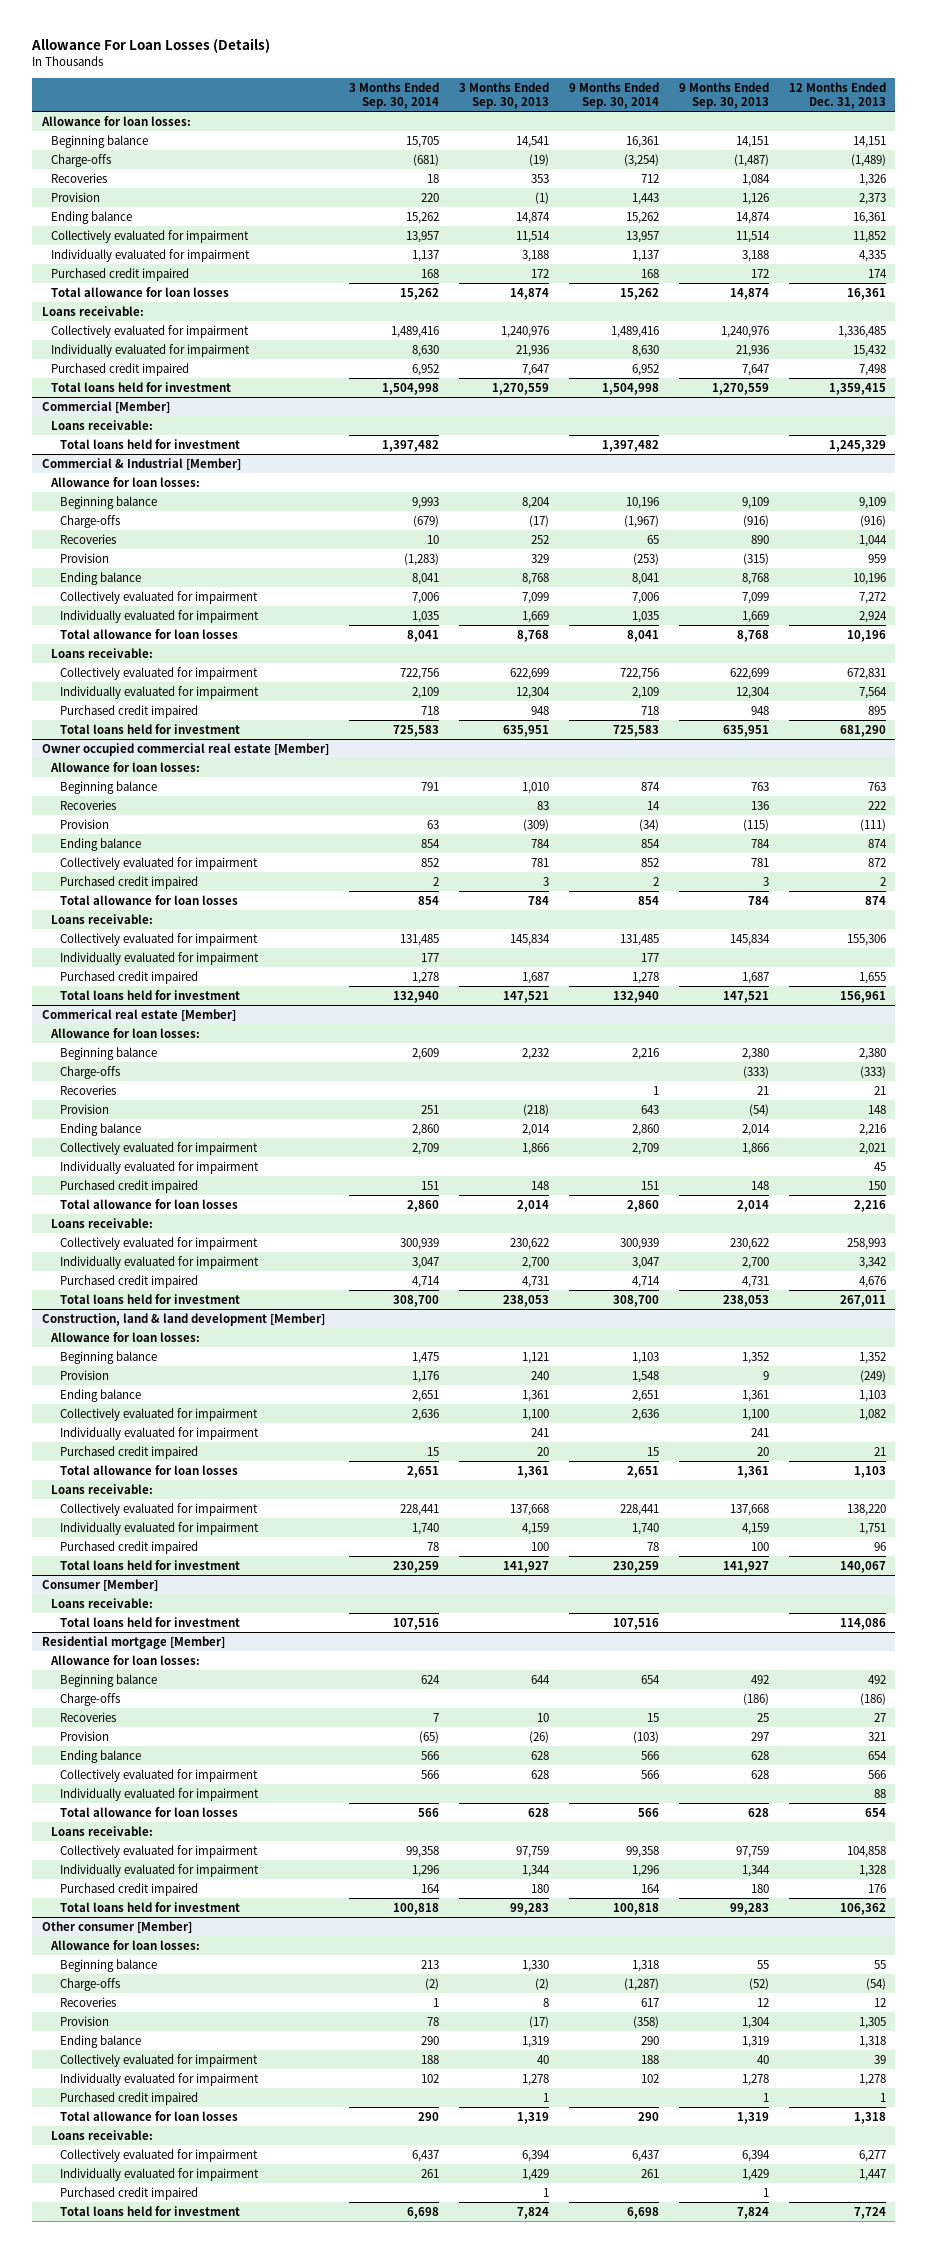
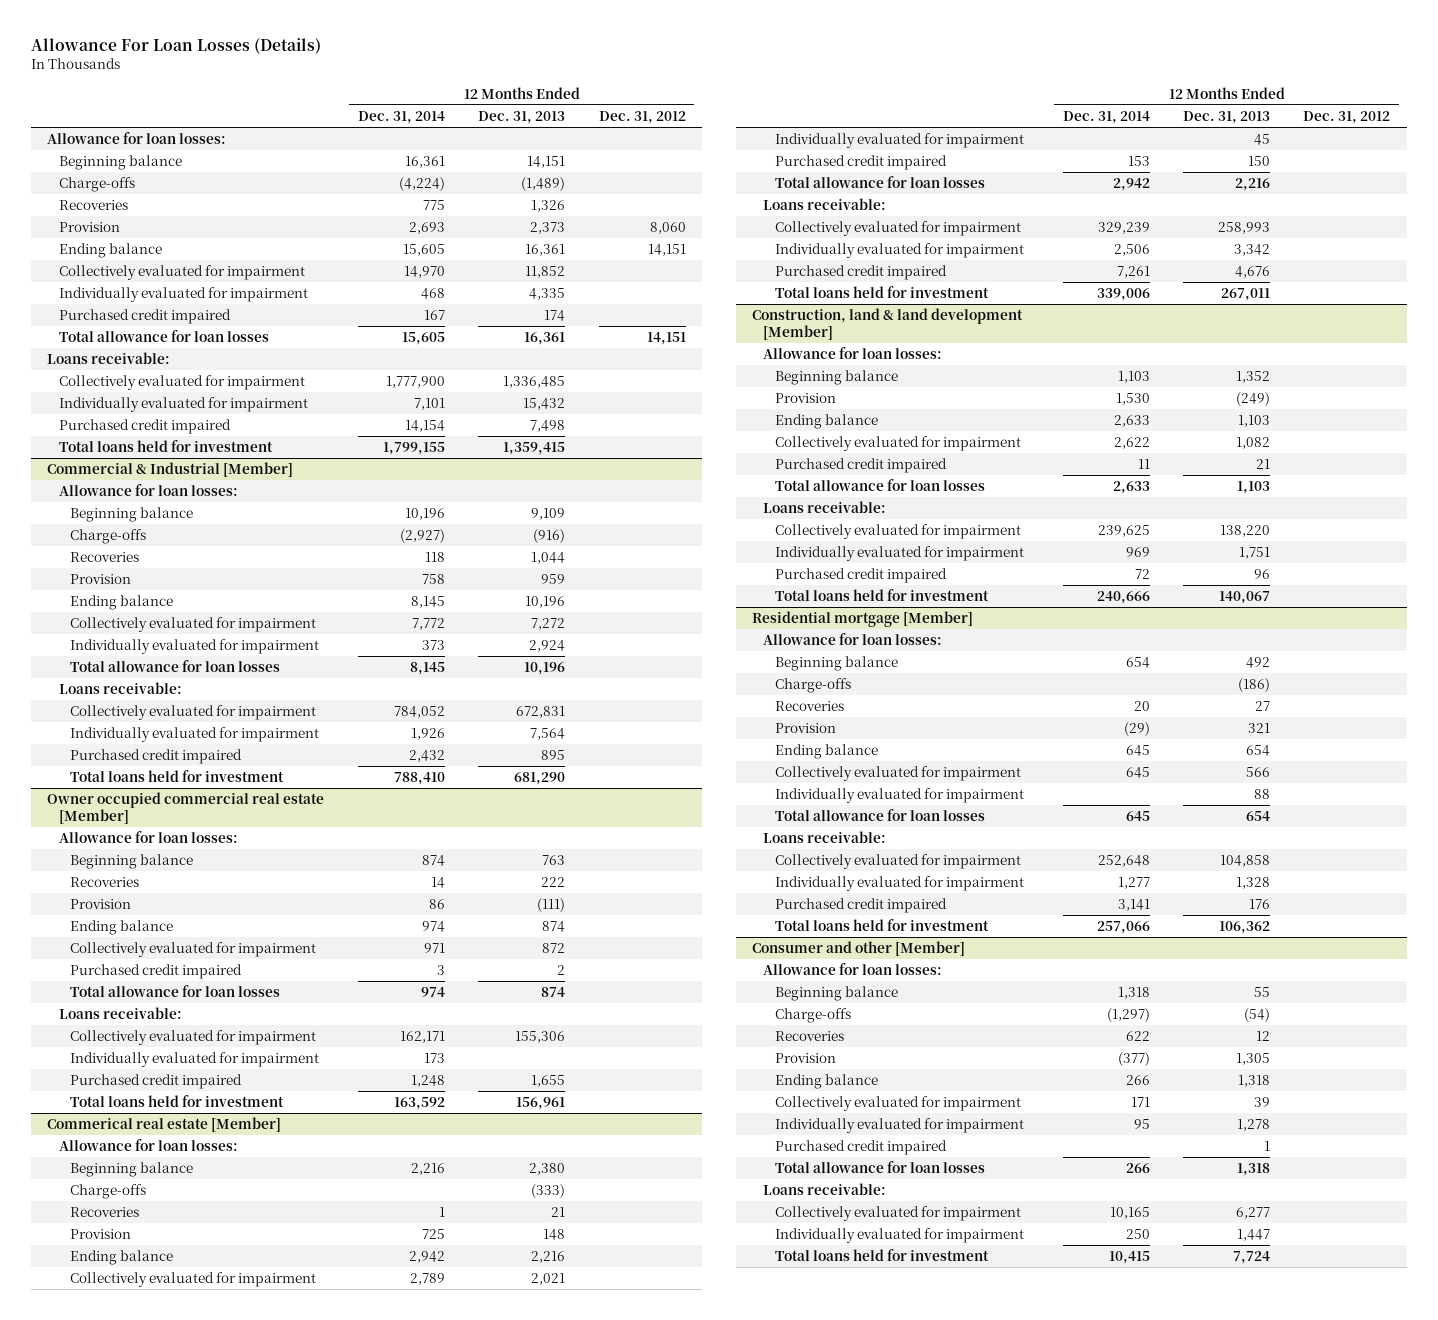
- | 3 Months Ended Sep. 30, 2014 | 3 Months Ended Sep. 30, 2013 | 9 Months Ended Sep. 30, 2014 | 9 Months Ended Sep. 30, 2013 | 12 Months Ended Dec. 31, 2013
+ | 12 Months Ended Dec. 31, 2014 | 12 Months Ended Dec. 31, 2013 | 12 Months Ended Dec. 31, 2012
- Commercial [Member]
- Loans receivable:
- Total loans held for investment | 1,397,482 | | 1,397,482 | | 1,245,329
@ Construction, land & land development [Member]
- Individually evaluated for impairment | | 241 | | 241 |
- Consumer [Member]
- Loans receivable:
- Total loans held for investment | 107,516 | | 107,516 | | 114,086
- Other consumer [Member]
+ Consumer and other [Member]
- Purchased credit impaired | | 1 | | 1 |

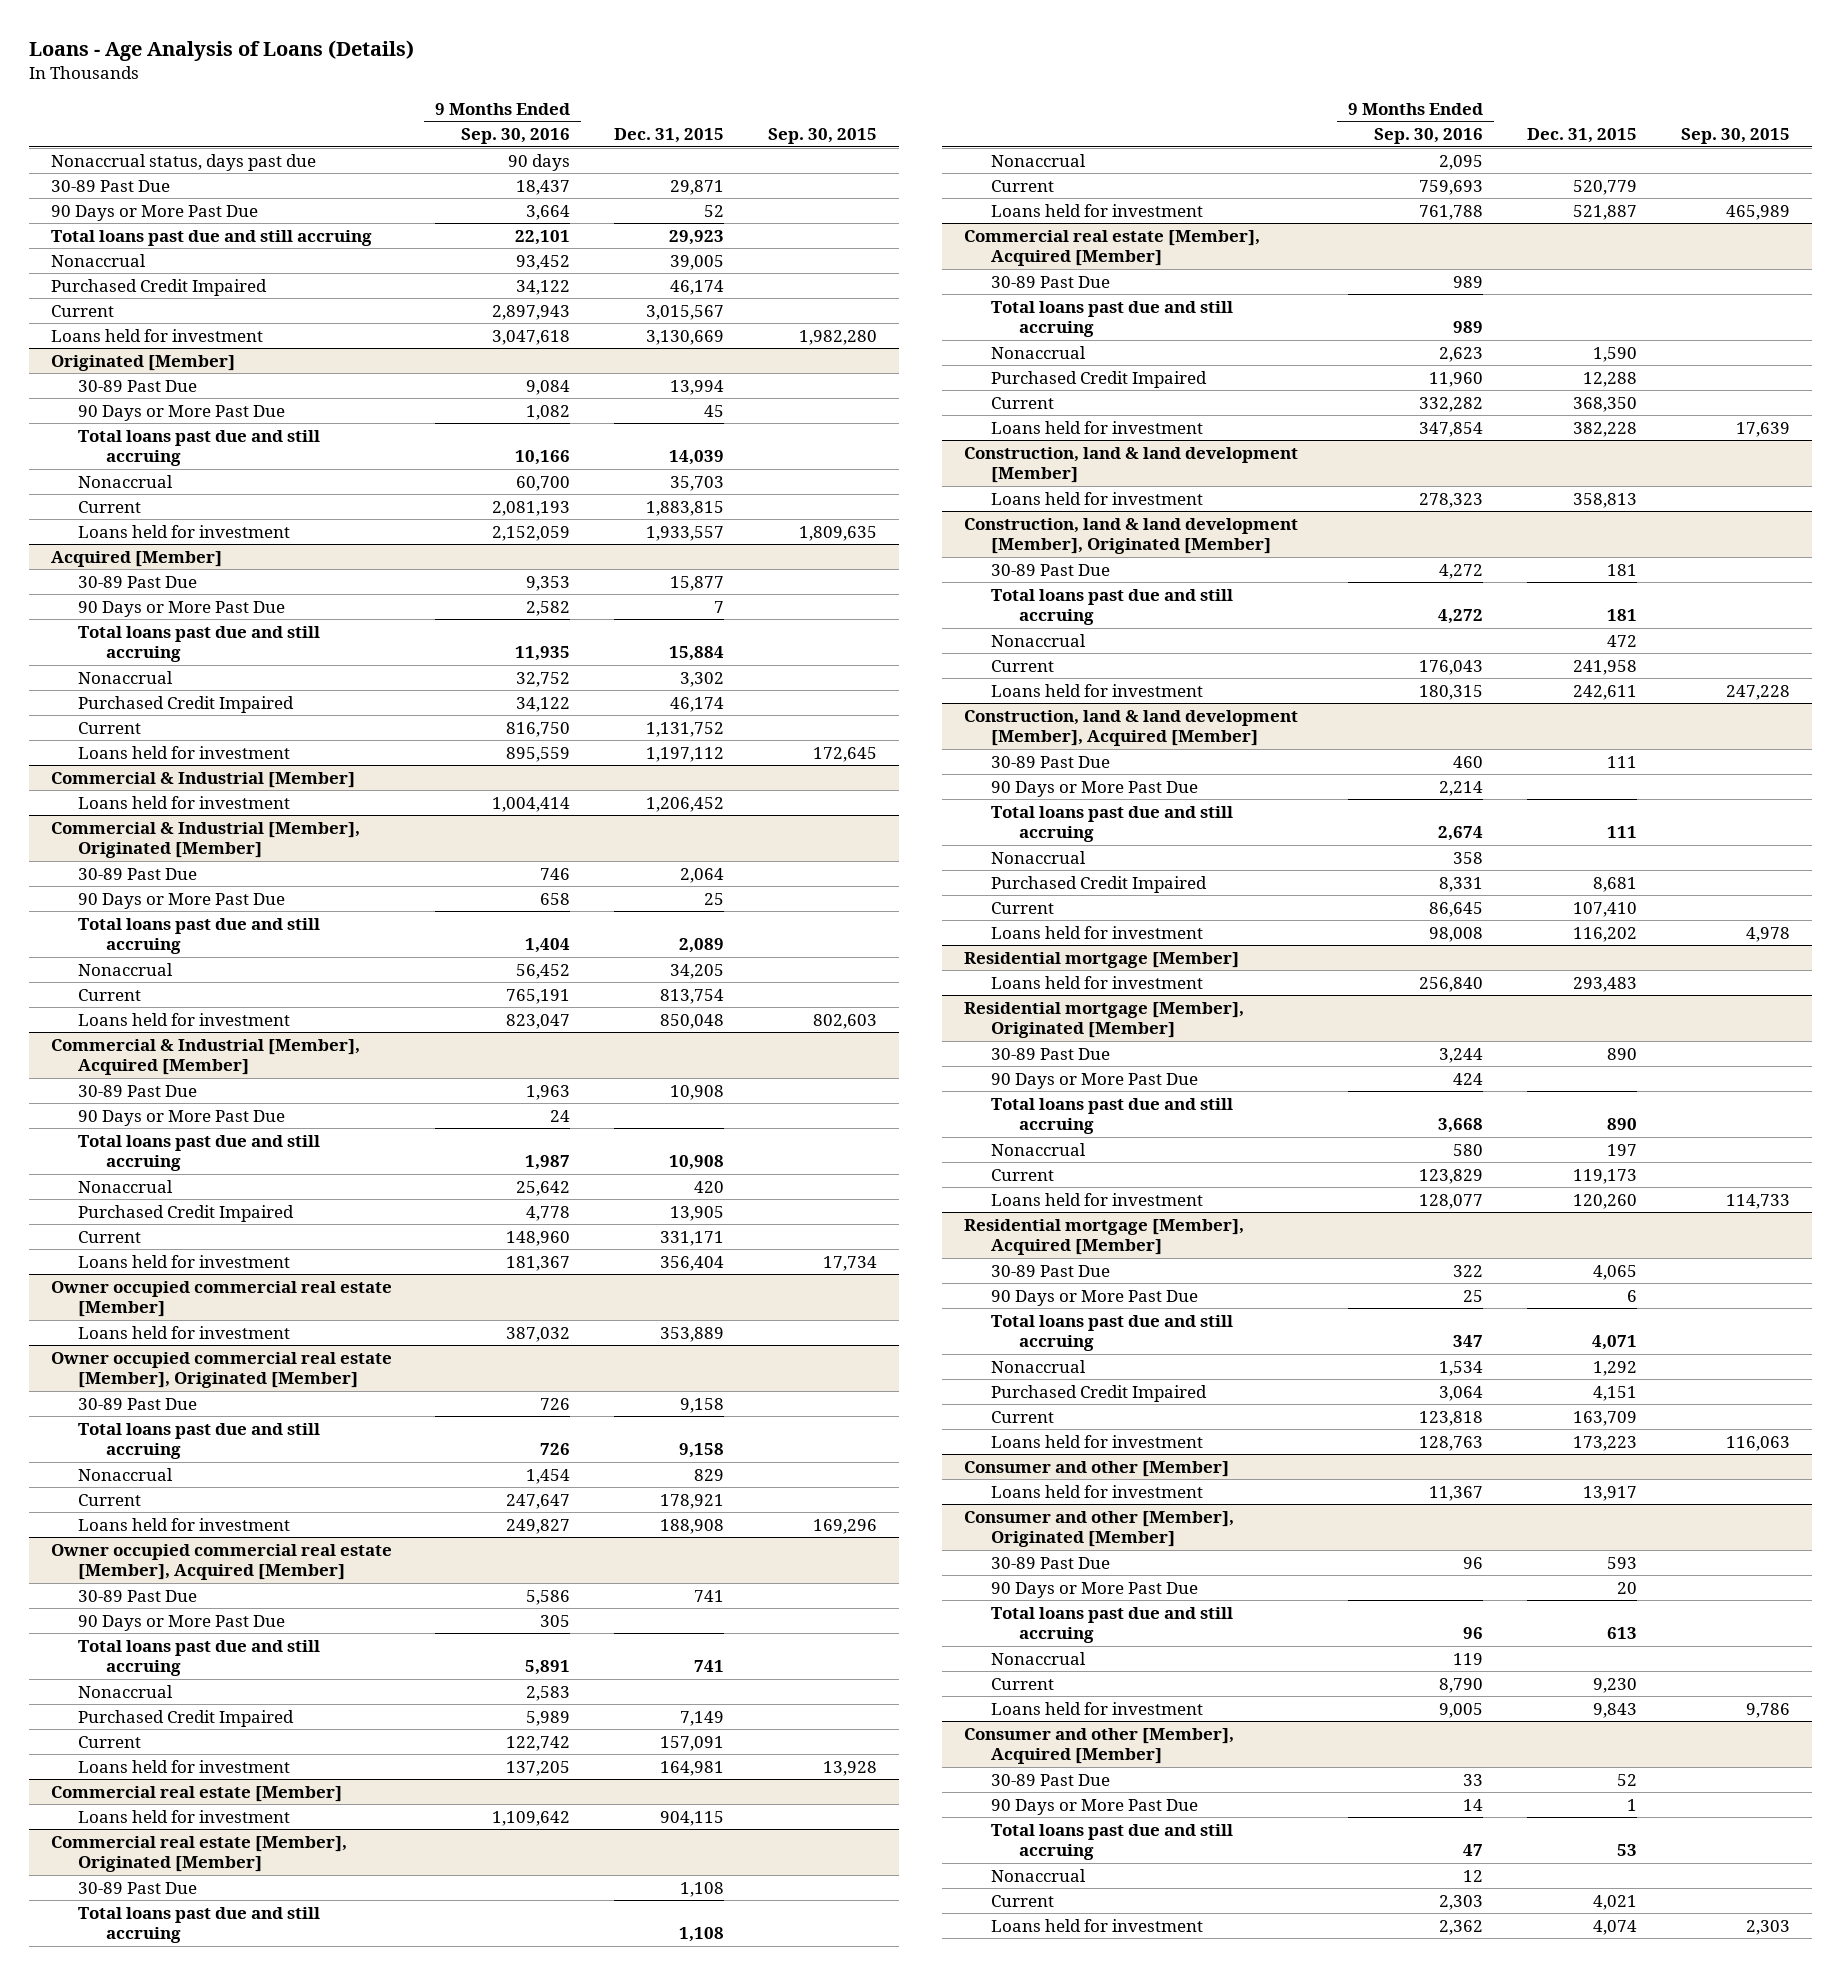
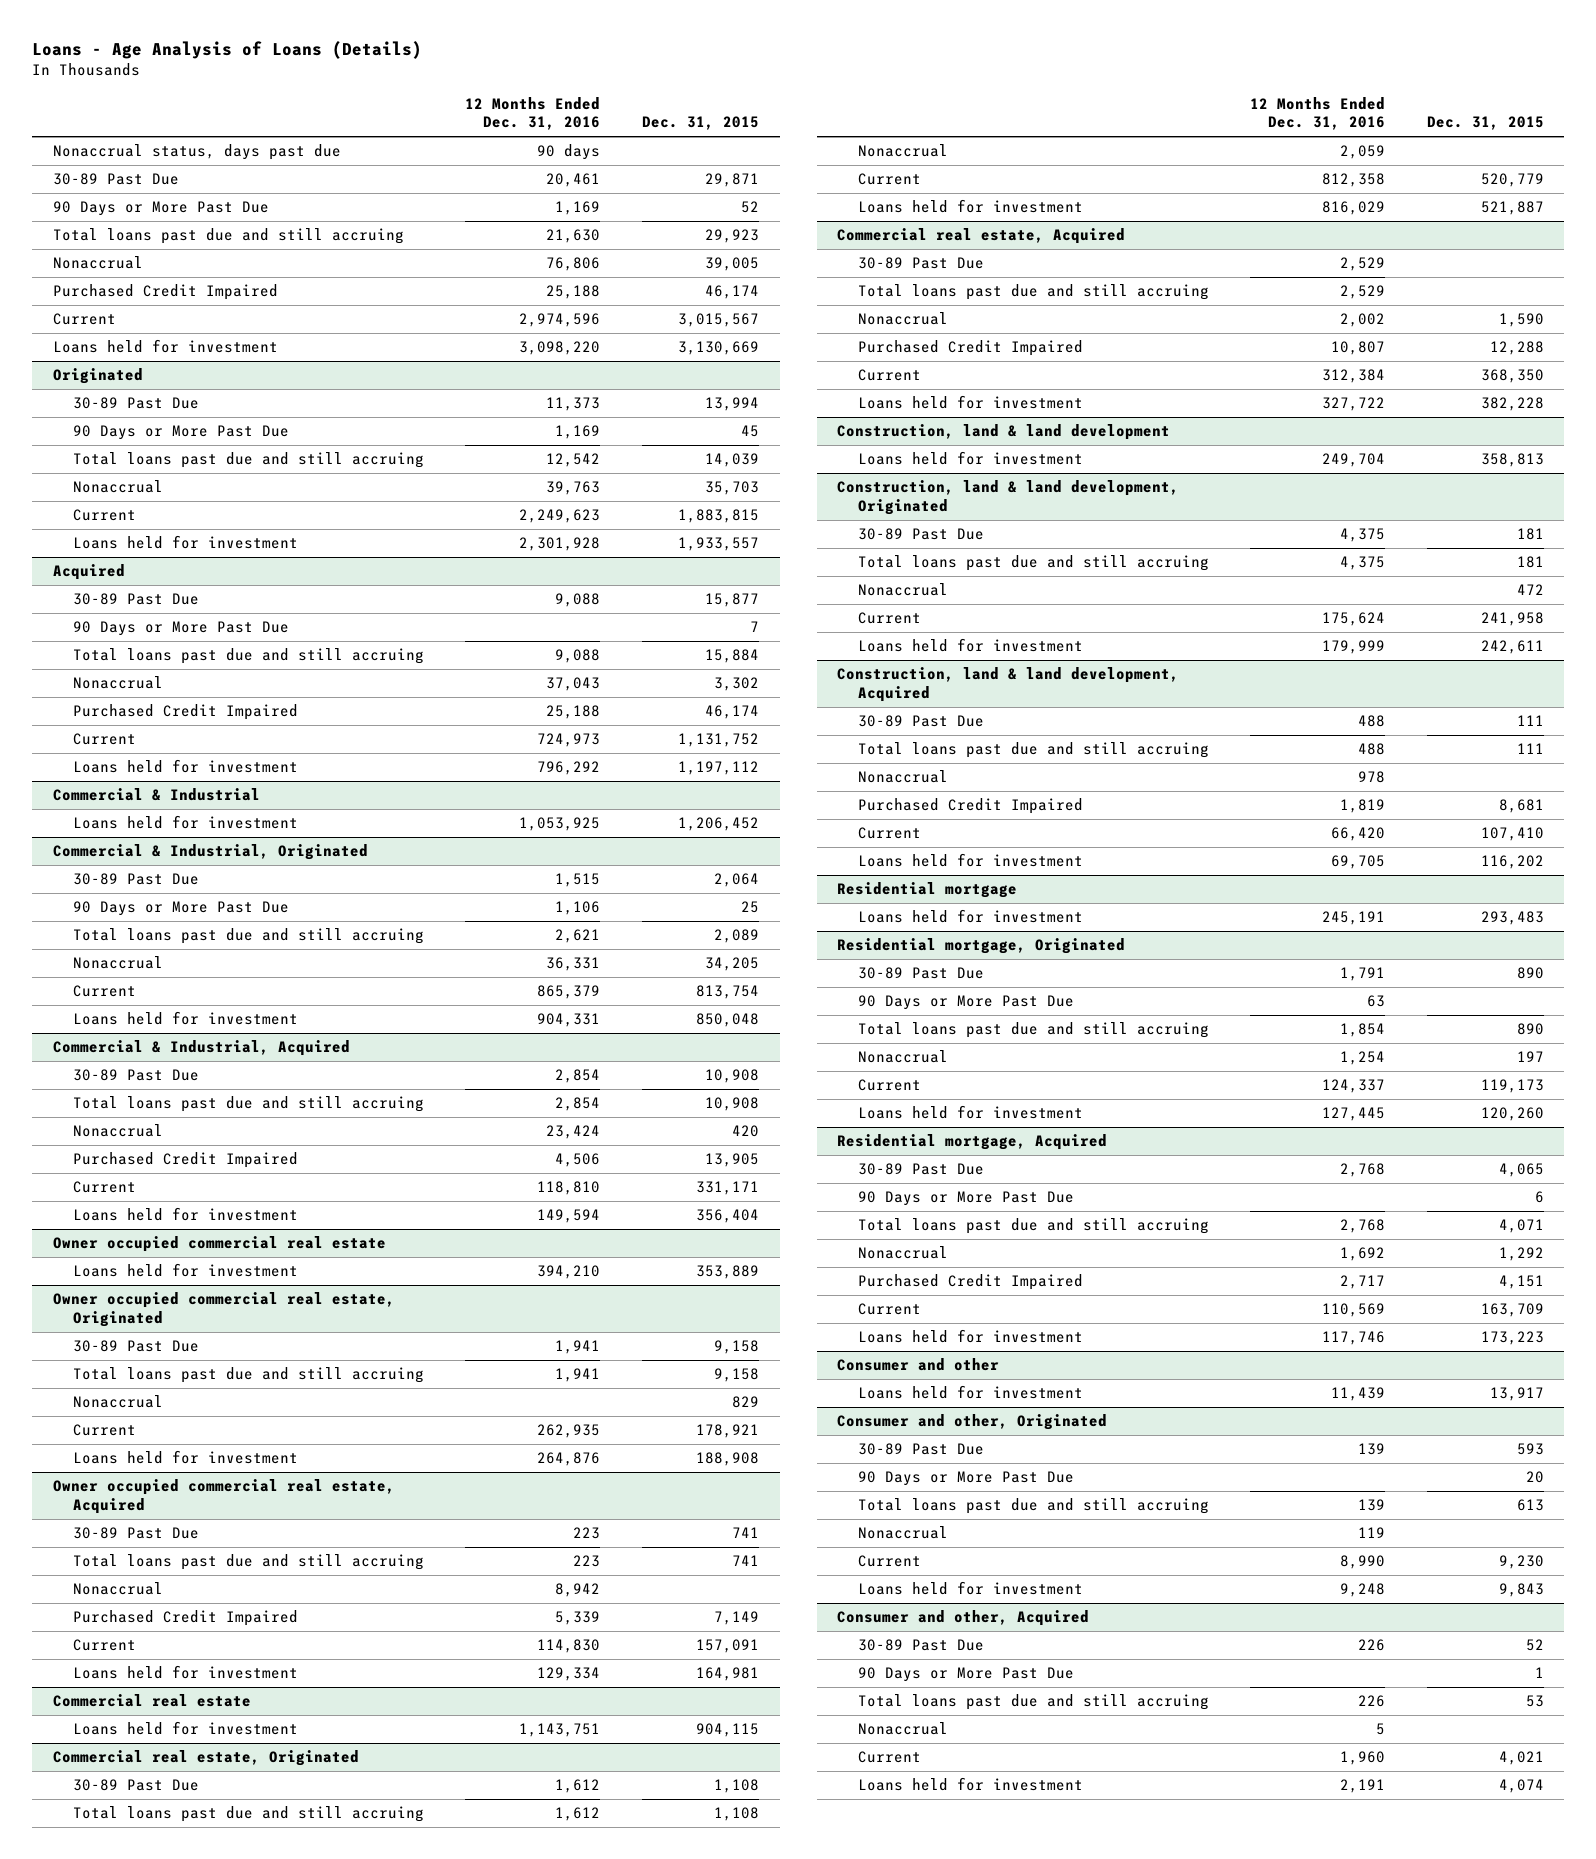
- | 9 Months Ended Sep. 30, 2016 | Dec. 31, 2015 | Sep. 30, 2015
+ | 12 Months Ended Dec. 31, 2016 | Dec. 31, 2015
- Originated [Member]
+ Originated
- Acquired [Member]
+ Acquired
- Commercial & Industrial [Member]
+ Commercial & Industrial
- Commercial & Industrial [Member], Originated [Member]
+ Commercial & Industrial, Originated
- Commercial & Industrial [Member], Acquired [Member]
+ Commercial & Industrial, Acquired
- 90 Days or More Past Due | 24 | |
- Owner occupied commercial real estate [Member]
+ Owner occupied commercial real estate
- Owner occupied commercial real estate [Member], Originated [Member]
+ Owner occupied commercial real estate, Originated
- Owner occupied commercial real estate [Member], Acquired [Member]
+ Owner occupied commercial real estate, Acquired
- 90 Days or More Past Due | 305 | |
- Commercial real estate [Member]
+ Commercial real estate
- Commercial real estate [Member], Originated [Member]
+ Commercial real estate, Originated
- Commercial real estate [Member], Acquired [Member]
+ Commercial real estate, Acquired
- Construction, land & land development [Member]
+ Construction, land & land development
- Construction, land & land development [Member], Originated [Member]
+ Construction, land & land development, Originated
- Construction, land & land development [Member], Acquired [Member]
+ Construction, land & land development, Acquired
- 90 Days or More Past Due | 2,214 | |
- Residential mortgage [Member]
+ Residential mortgage
- Residential mortgage [Member], Originated [Member]
+ Residential mortgage, Originated
- Residential mortgage [Member], Acquired [Member]
+ Residential mortgage, Acquired
- Consumer and other [Member]
+ Consumer and other
- Consumer and other [Member], Originated [Member]
+ Consumer and other, Originated
- Consumer and other [Member], Acquired [Member]
+ Consumer and other, Acquired

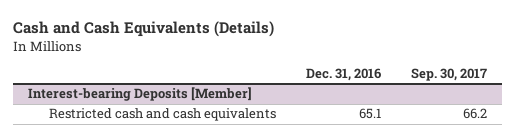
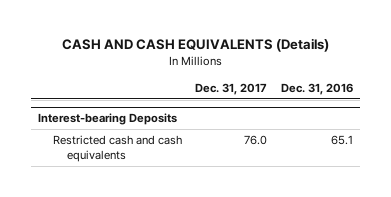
- Cash and Cash Equivalents (Details)
+ CASH AND CASH EQUIVALENTS (Details)
- | Dec. 31, 2016 | Sep. 30, 2017
+ | Dec. 31, 2017 | Dec. 31, 2016
- Interest-bearing Deposits [Member]
+ Interest-bearing Deposits

